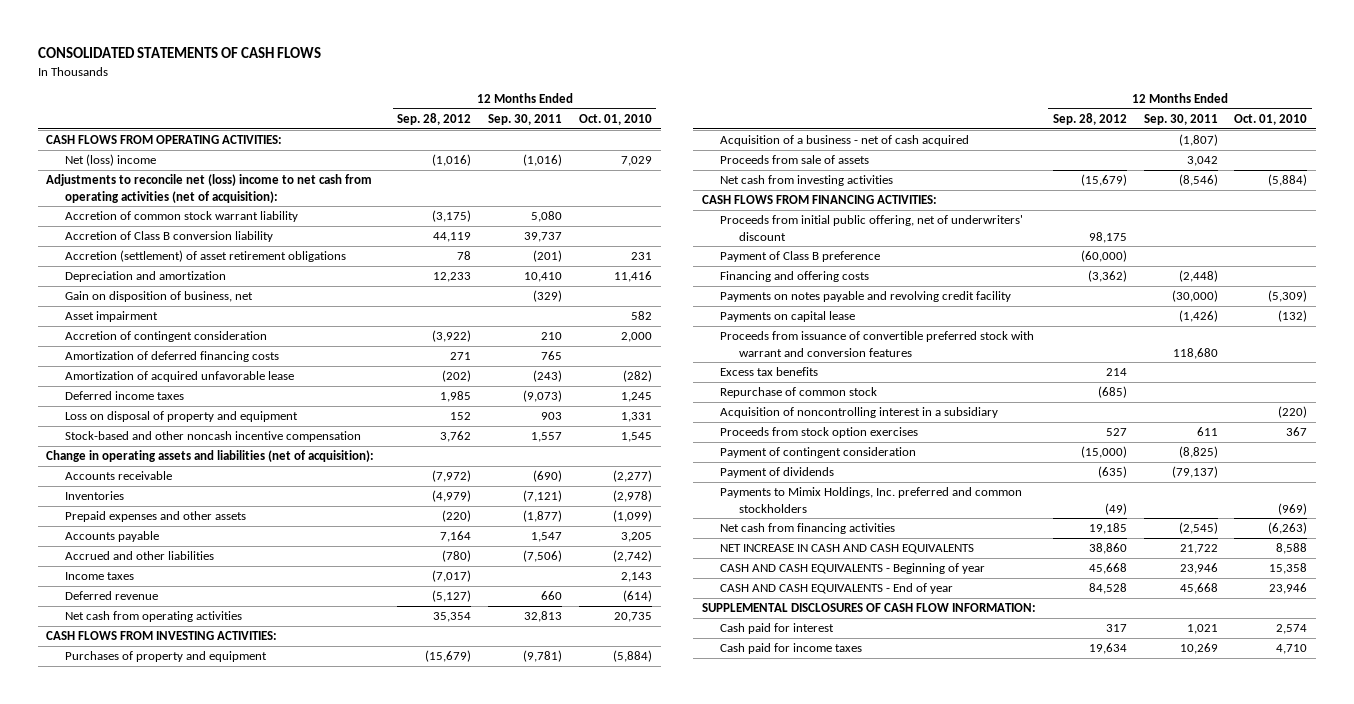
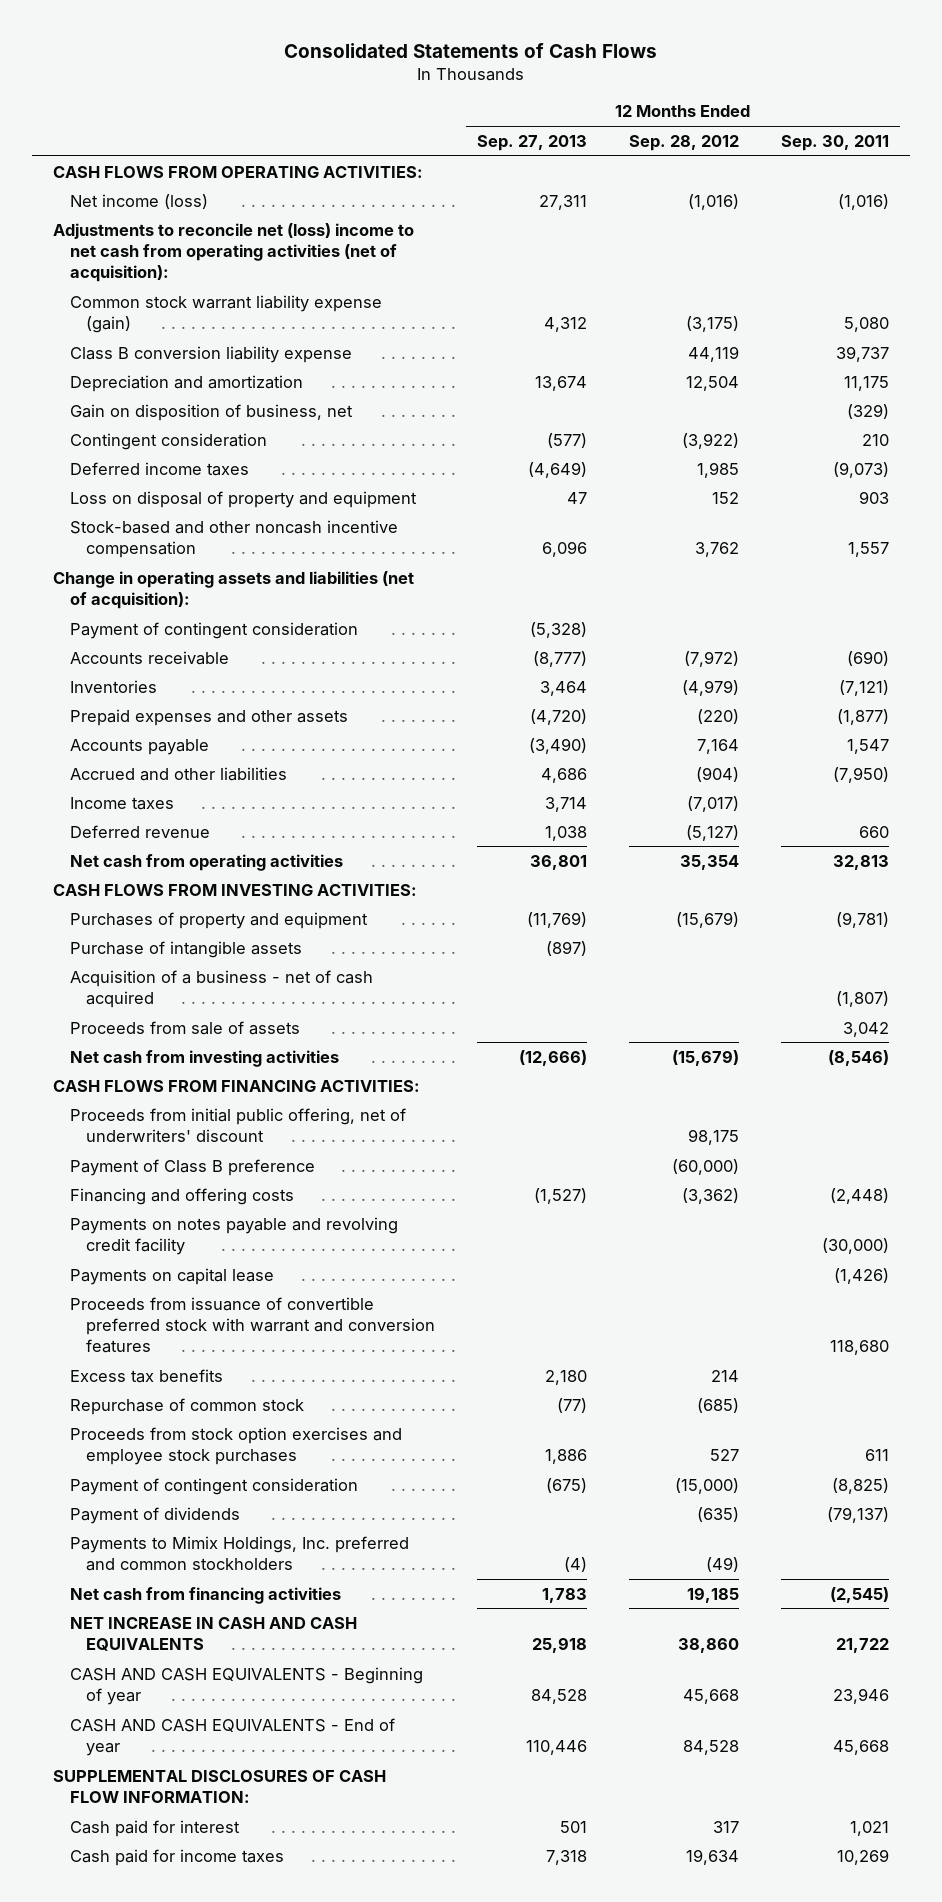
- CONSOLIDATED STATEMENTS OF CASH FLOWS
+ Consolidated Statements of Cash Flows
- | 12 Months Ended Sep. 28, 2012 | 12 Months Ended Sep. 30, 2011 | 12 Months Ended Oct. 01, 2010
+ | 12 Months Ended Sep. 27, 2013 | 12 Months Ended Sep. 28, 2012 | 12 Months Ended Sep. 30, 2011
- Net (loss) income | (1,016) | (1,016) | 7,029
+ Net income (loss) | 27,311 | (1,016) | (1,016)
- Accretion of common stock warrant liability | (3,175) | 5,080 |
- Accretion of Class B conversion liability | 44,119 | 39,737 |
- Accretion (settlement) of asset retirement obligations | 78 | (201) | 231
- Depreciation and amortization | 12,233 | 10,410 | 11,416
+ Common stock warrant liability expense (gain) | 4,312 | (3,175) | 5,080
+ Class B conversion liability expense | | 44,119 | 39,737
+ Depreciation and amortization | 13,674 | 12,504 | 11,175
- Asset impairment | | | 582
- Accretion of contingent consideration | (3,922) | 210 | 2,000
- Amortization of deferred financing costs | 271 | 765 |
- Amortization of acquired unfavorable lease | (202) | (243) | (282)
+ Contingent consideration | (577) | (3,922) | 210
+ Payment of contingent consideration | (5,328) | |
- Accrued and other liabilities | (780) | (7,506) | (2,742)
+ Accrued and other liabilities | 4,686 | (904) | (7,950)
+ Purchase of intangible assets | (897) | |
- Acquisition of noncontrolling interest in a subsidiary | | | (220)
- Proceeds from stock option exercises | 527 | 611 | 367
+ Proceeds from stock option exercises and employee stock purchases | 1,886 | 527 | 611

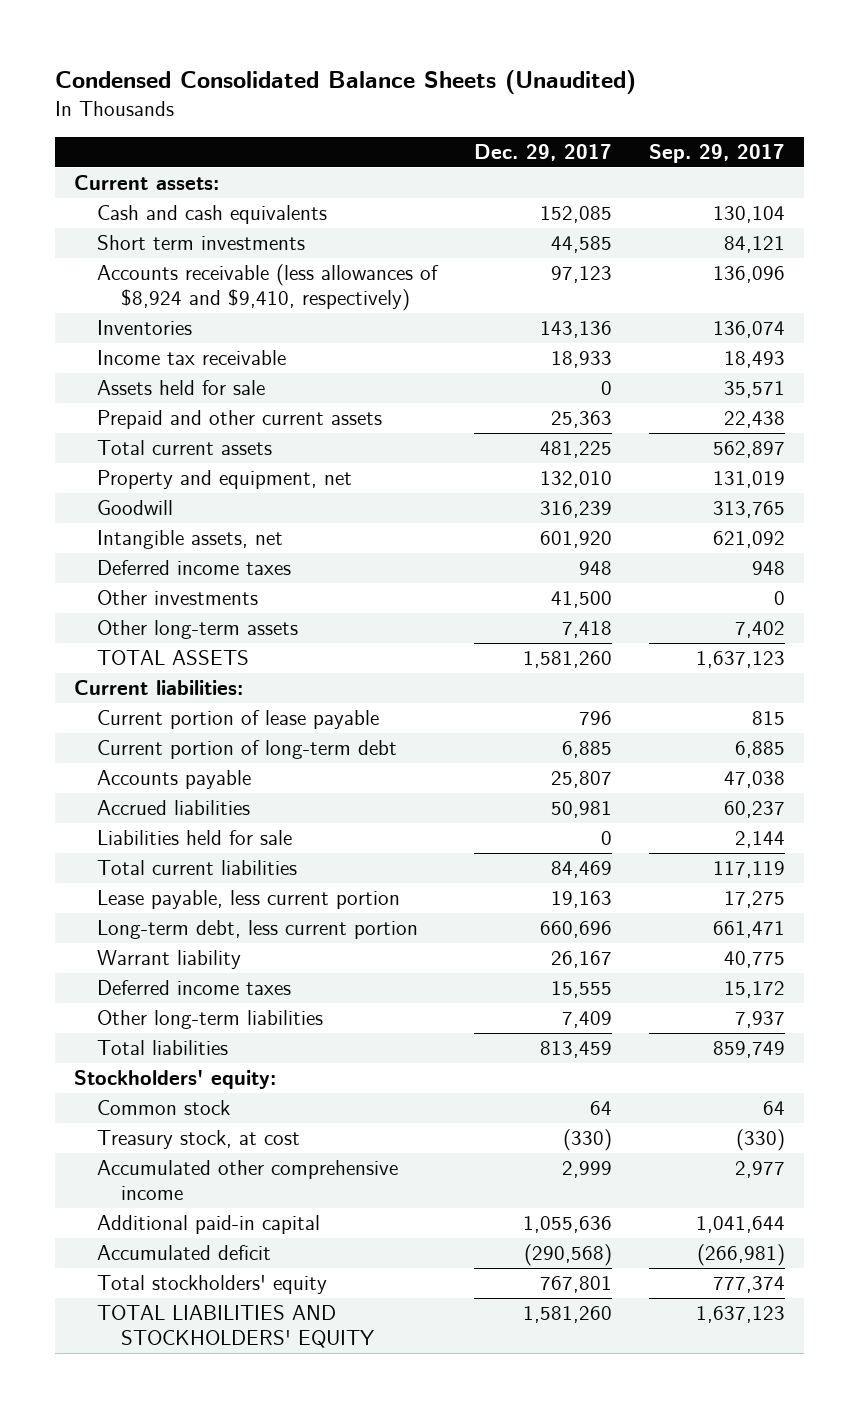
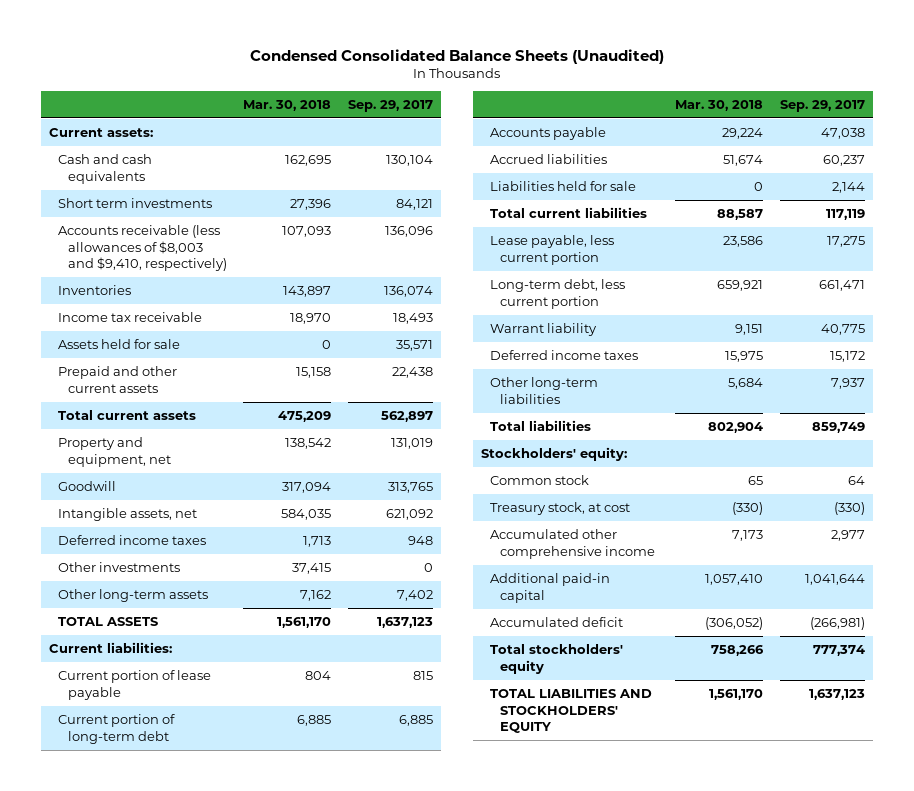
- | Dec. 29, 2017 | Sep. 29, 2017
+ | Mar. 30, 2018 | Sep. 29, 2017
- Accounts receivable (less allowances of $8,924 and $9,410, respectively) | 97,123 | 136,096
+ Accounts receivable (less allowances of $8,003 and $9,410, respectively) | 107,093 | 136,096

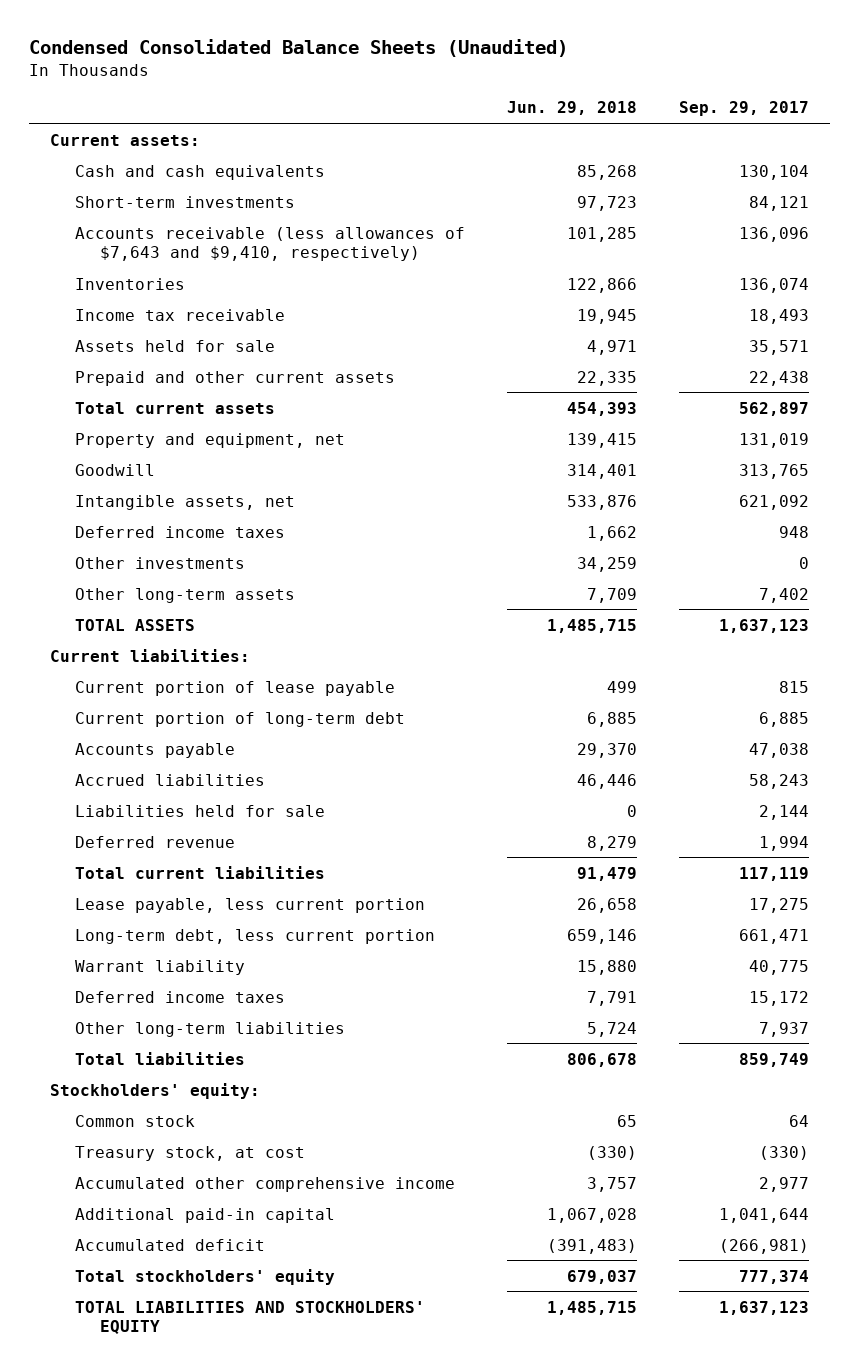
- | Mar. 30, 2018 | Sep. 29, 2017
+ | Jun. 29, 2018 | Sep. 29, 2017
- Short term investments | 27,396 | 84,121
- Accounts receivable (less allowances of $8,003 and $9,410, respectively) | 107,093 | 136,096
+ Short-term investments | 97,723 | 84,121
+ Accounts receivable (less allowances of $7,643 and $9,410, respectively) | 101,285 | 136,096
- Accrued liabilities | 51,674 | 60,237
+ Accrued liabilities | 46,446 | 58,243
+ Deferred revenue | 8,279 | 1,994

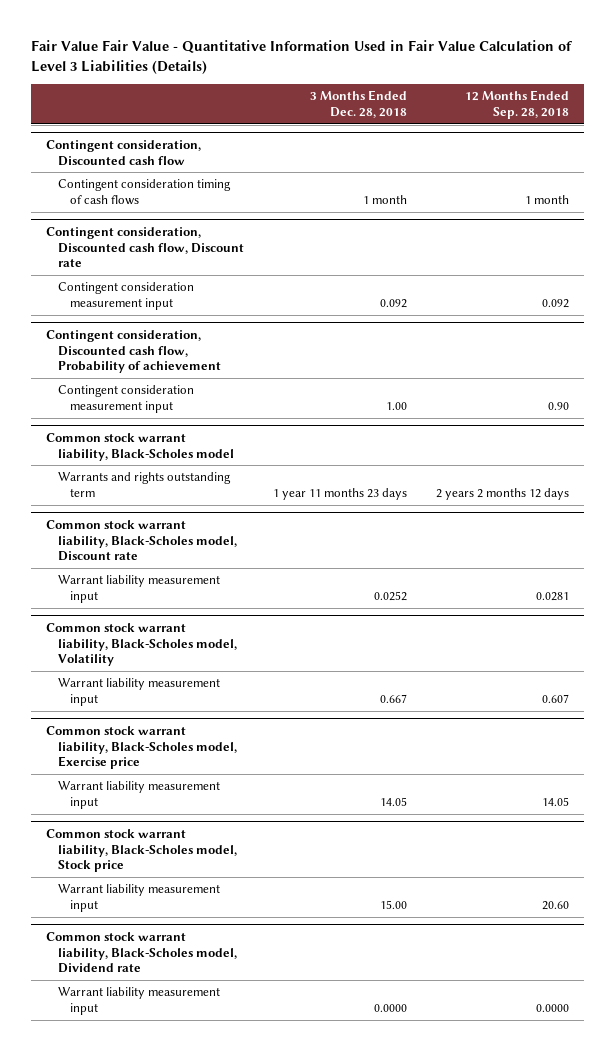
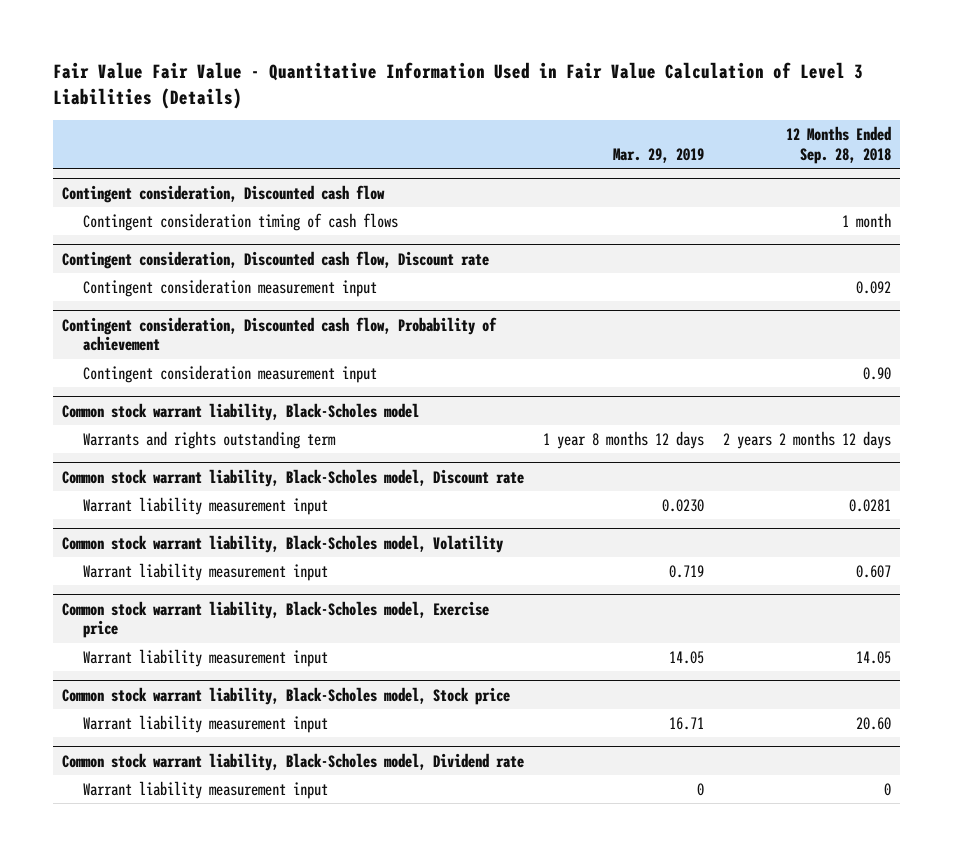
- | 3 Months Ended Dec. 28, 2018 | 12 Months Ended Sep. 28, 2018
+ | Mar. 29, 2019 | 12 Months Ended Sep. 28, 2018
@ Common stock warrant liability, Black-Scholes model, Dividend rate
- Warrant liability measurement input | 0.0000 | 0.0000
+ Warrant liability measurement input | 0 | 0

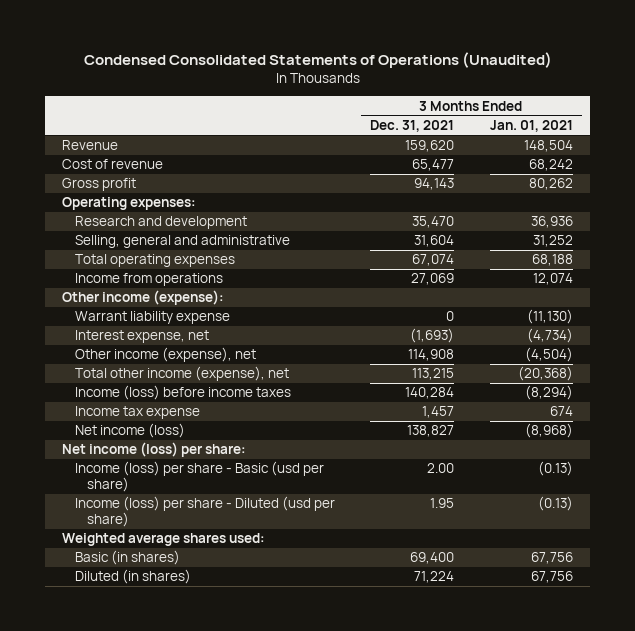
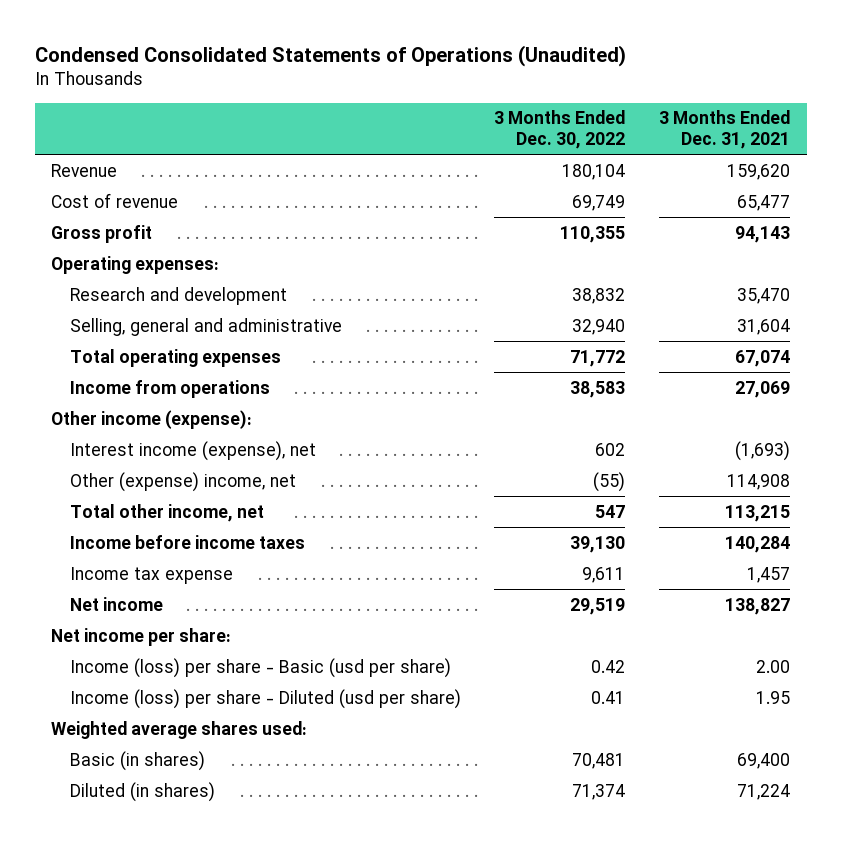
- | 3 Months Ended Dec. 31, 2021 | 3 Months Ended Jan. 01, 2021
+ | 3 Months Ended Dec. 30, 2022 | 3 Months Ended Dec. 31, 2021
- Warrant liability expense | 0 | (11,130)
- Interest expense, net | (1,693) | (4,734)
- Other income (expense), net | 114,908 | (4,504)
- Total other income (expense), net | 113,215 | (20,368)
- Income (loss) before income taxes | 140,284 | (8,294)
+ Interest income (expense), net | 602 | (1,693)
+ Other (expense) income, net | (55) | 114,908
+ Total other income, net | 547 | 113,215
+ Income before income taxes | 39,130 | 140,284
- Net income (loss) | 138,827 | (8,968)
- Net income (loss) per share:
+ Net income | 29,519 | 138,827
+ Net income per share:

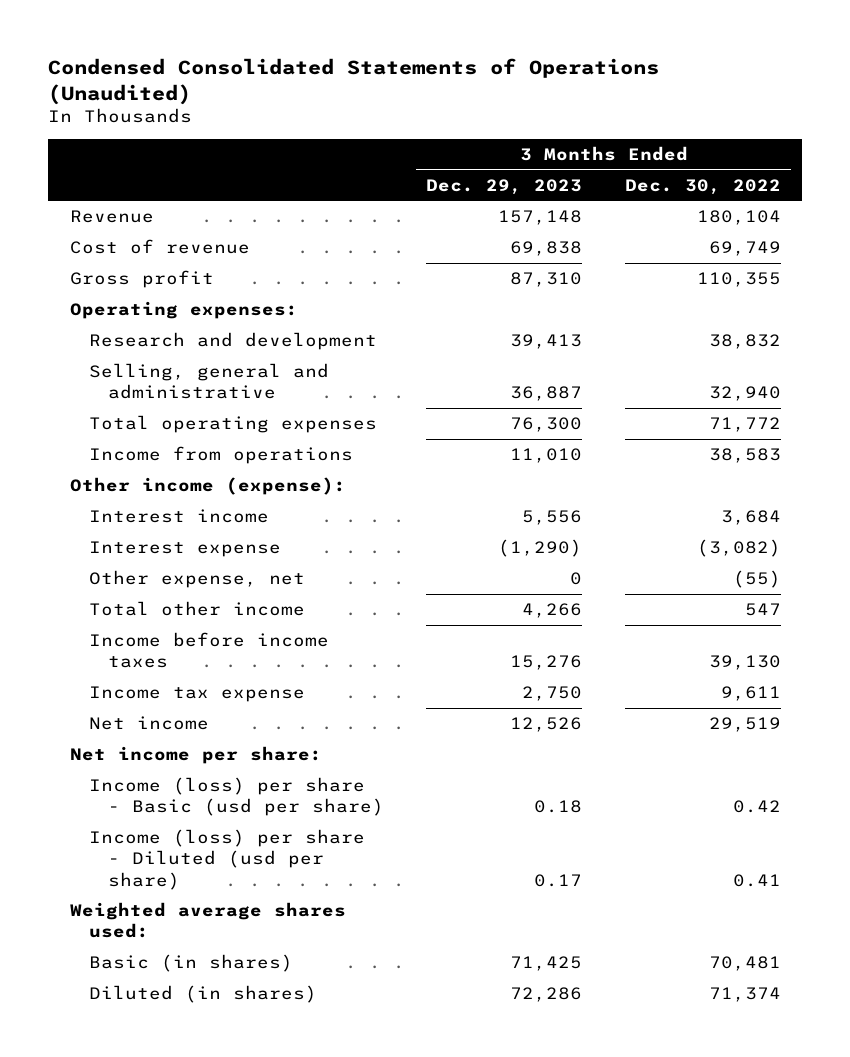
- | 3 Months Ended Dec. 30, 2022 | 3 Months Ended Dec. 31, 2021
+ | 3 Months Ended Dec. 29, 2023 | 3 Months Ended Dec. 30, 2022
- Interest income (expense), net | 602 | (1,693)
- Other (expense) income, net | (55) | 114,908
- Total other income, net | 547 | 113,215
+ Interest income | 5,556 | 3,684
+ Interest expense | (1,290) | (3,082)
+ Other expense, net | 0 | (55)
+ Total other income | 4,266 | 547

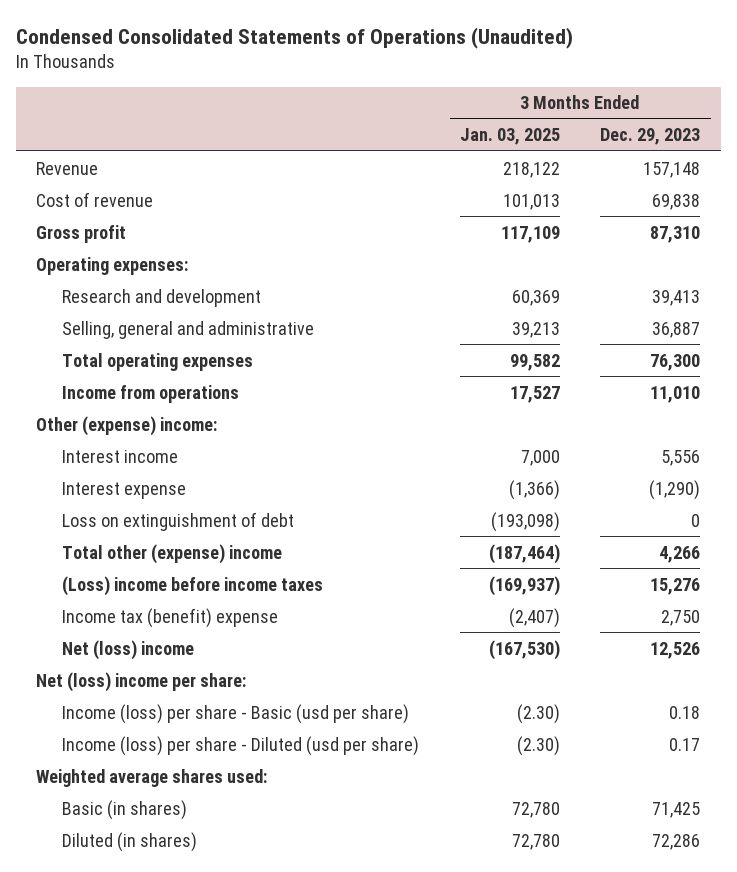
- | 3 Months Ended Dec. 29, 2023 | 3 Months Ended Dec. 30, 2022
+ | 3 Months Ended Jan. 03, 2025 | 3 Months Ended Dec. 29, 2023
- Other income (expense):
+ Other (expense) income:
- Other expense, net | 0 | (55)
- Total other income | 4,266 | 547
- Income before income taxes | 15,276 | 39,130
- Income tax expense | 2,750 | 9,611
- Net income | 12,526 | 29,519
- Net income per share:
+ Loss on extinguishment of debt | (193,098) | 0
+ Total other (expense) income | (187,464) | 4,266
+ (Loss) income before income taxes | (169,937) | 15,276
+ Income tax (benefit) expense | (2,407) | 2,750
+ Net (loss) income | (167,530) | 12,526
+ Net (loss) income per share:

